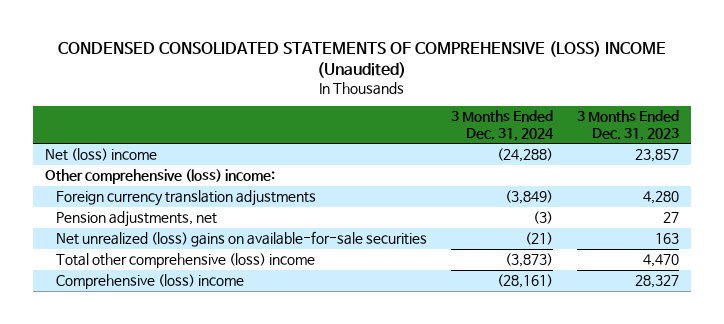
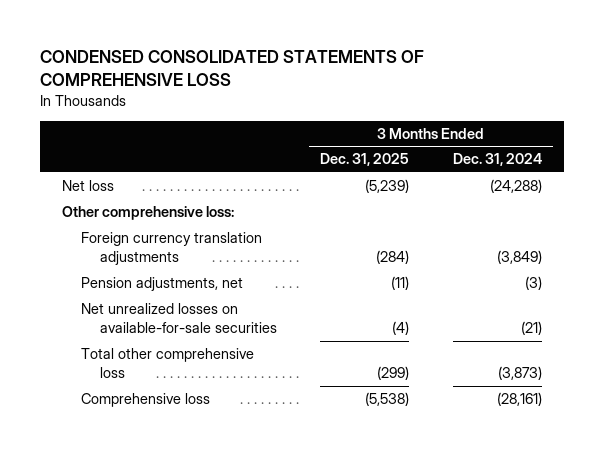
- CONDENSED CONSOLIDATED STATEMENTS OF COMPREHENSIVE (LOSS) INCOME (Unaudited)
+ CONDENSED CONSOLIDATED STATEMENTS OF COMPREHENSIVE LOSS
- | 3 Months Ended Dec. 31, 2024 | 3 Months Ended Dec. 31, 2023
+ | 3 Months Ended Dec. 31, 2025 | 3 Months Ended Dec. 31, 2024
- Net (loss) income | (24,288) | 23,857
- Other comprehensive (loss) income:
+ Net loss | (5,239) | (24,288)
+ Other comprehensive loss:
- Net unrealized (loss) gains on available-for-sale securities | (21) | 163
- Total other comprehensive (loss) income | (3,873) | 4,470
- Comprehensive (loss) income | (28,161) | 28,327
+ Net unrealized losses on available-for-sale securities | (4) | (21)
+ Total other comprehensive loss | (299) | (3,873)
+ Comprehensive loss | (5,538) | (28,161)

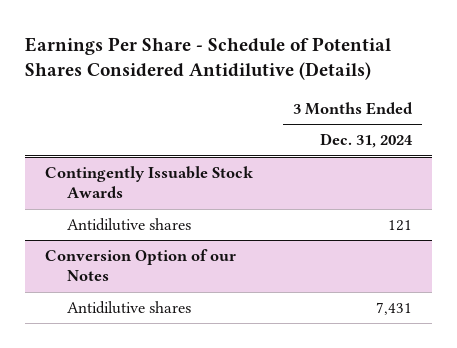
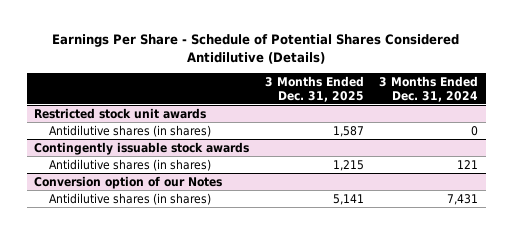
- | 3 Months Ended Dec. 31, 2024
+ | 3 Months Ended Dec. 31, 2025 | 3 Months Ended Dec. 31, 2024
- Contingently Issuable Stock Awards
- Antidilutive shares | 121
- Conversion Option of our Notes
- Antidilutive shares | 7,431
+ Restricted stock unit awards
+ Antidilutive shares (in shares) | 1,587 | 0
+ Contingently issuable stock awards
+ Antidilutive shares (in shares) | 1,215 | 121
+ Conversion option of our Notes
+ Antidilutive shares (in shares) | 5,141 | 7,431

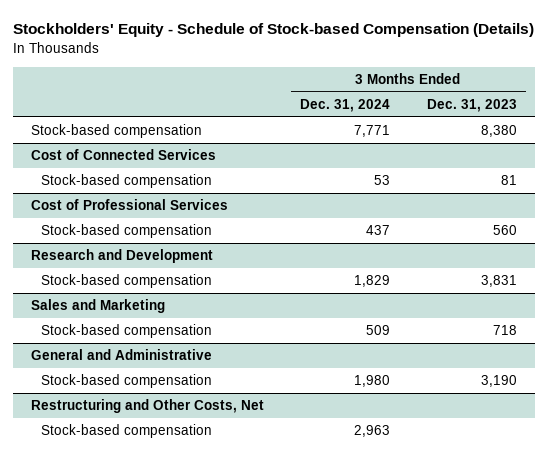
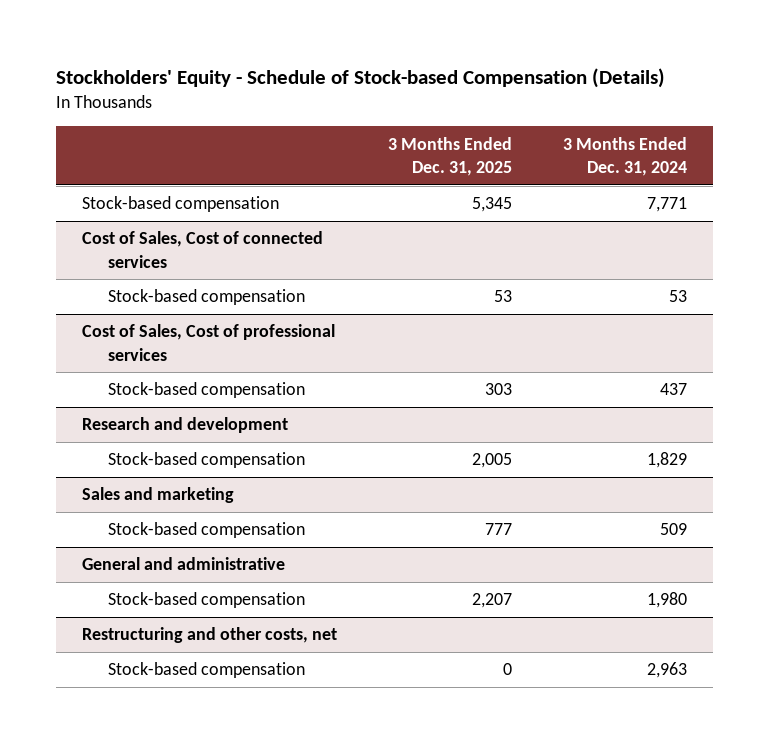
- | 3 Months Ended Dec. 31, 2024 | 3 Months Ended Dec. 31, 2023
+ | 3 Months Ended Dec. 31, 2025 | 3 Months Ended Dec. 31, 2024
- Cost of Connected Services
+ Cost of Sales, Cost of connected services
- Cost of Professional Services
+ Cost of Sales, Cost of professional services
- Research and Development
+ Research and development
- Sales and Marketing
+ Sales and marketing
- General and Administrative
+ General and administrative
- Restructuring and Other Costs, Net
+ Restructuring and other costs, net

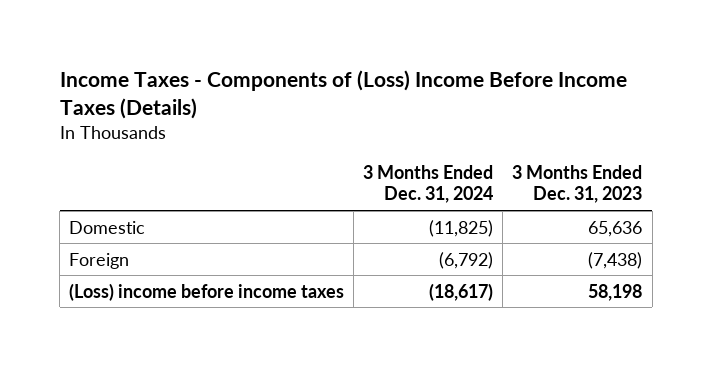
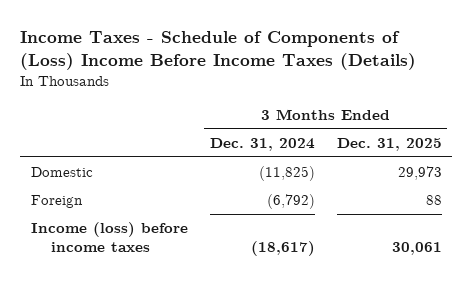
- Income Taxes - Components of (Loss) Income Before Income Taxes (Details)
+ Income Taxes - Schedule of Components of (Loss) Income Before Income Taxes (Details)
- | 3 Months Ended Dec. 31, 2024 | 3 Months Ended Dec. 31, 2023
+ | 3 Months Ended Dec. 31, 2024 | 3 Months Ended Dec. 31, 2025
- (Loss) income before income taxes | (18,617) | 58,198
+ Income (loss) before income taxes | (18,617) | 30,061

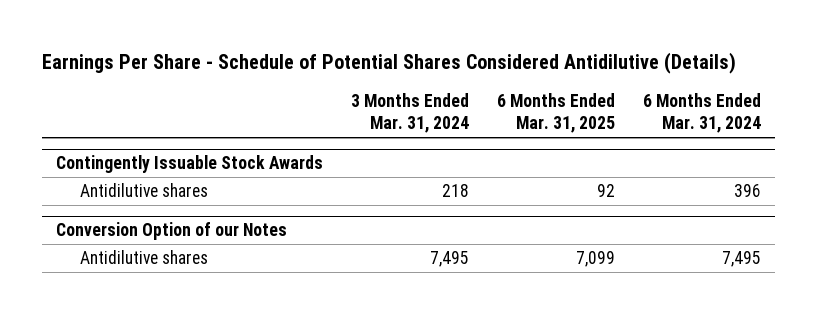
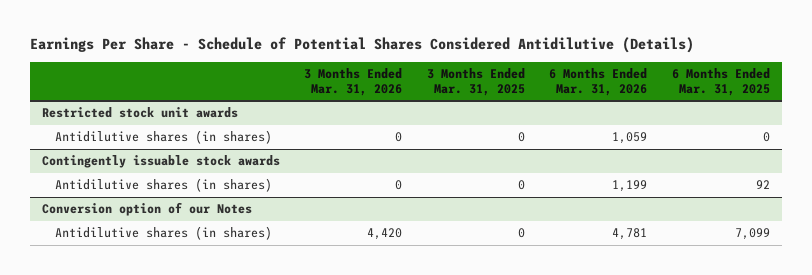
- | 3 Months Ended Mar. 31, 2024 | 6 Months Ended Mar. 31, 2025 | 6 Months Ended Mar. 31, 2024
+ | 3 Months Ended Mar. 31, 2026 | 3 Months Ended Mar. 31, 2025 | 6 Months Ended Mar. 31, 2026 | 6 Months Ended Mar. 31, 2025
- Contingently Issuable Stock Awards
- Antidilutive shares | 218 | 92 | 396
- Conversion Option of our Notes
- Antidilutive shares | 7,495 | 7,099 | 7,495
+ Restricted stock unit awards
+ Antidilutive shares (in shares) | 0 | 0 | 1,059 | 0
+ Contingently issuable stock awards
+ Antidilutive shares (in shares) | 0 | 0 | 1,199 | 92
+ Conversion option of our Notes
+ Antidilutive shares (in shares) | 4,420 | 0 | 4,781 | 7,099

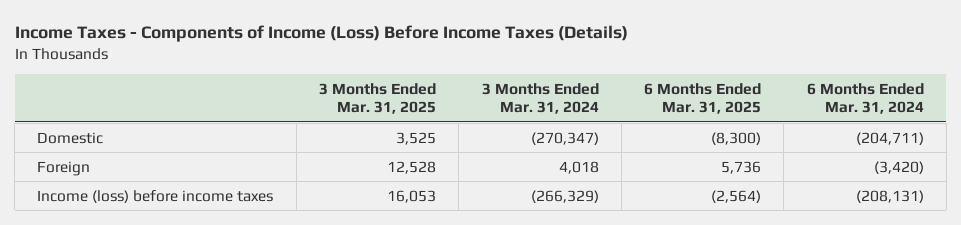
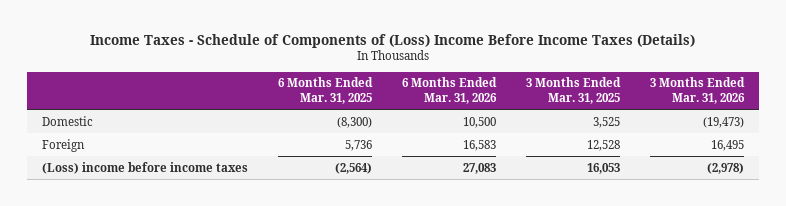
- Income Taxes - Components of Income (Loss) Before Income Taxes (Details)
+ Income Taxes - Schedule of Components of (Loss) Income Before Income Taxes (Details)
- | 3 Months Ended Mar. 31, 2025 | 3 Months Ended Mar. 31, 2024 | 6 Months Ended Mar. 31, 2025 | 6 Months Ended Mar. 31, 2024
+ | 6 Months Ended Mar. 31, 2025 | 6 Months Ended Mar. 31, 2026 | 3 Months Ended Mar. 31, 2025 | 3 Months Ended Mar. 31, 2026
- Income (loss) before income taxes | 16,053 | (266,329) | (2,564) | (208,131)
+ (Loss) income before income taxes | (2,564) | 27,083 | 16,053 | (2,978)

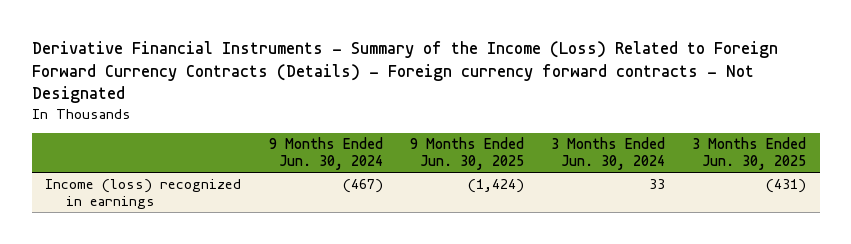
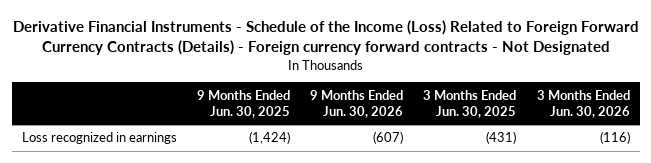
- Derivative Financial Instruments - Summary of the Income (Loss) Related to Foreign Forward Currency Contracts (Details) - Foreign currency forward contracts - Not Designated
+ Derivative Financial Instruments - Schedule of the Income (Loss) Related to Foreign Forward Currency Contracts (Details) - Foreign currency forward contracts - Not Designated
- | 9 Months Ended Jun. 30, 2024 | 9 Months Ended Jun. 30, 2025 | 3 Months Ended Jun. 30, 2024 | 3 Months Ended Jun. 30, 2025
+ | 9 Months Ended Jun. 30, 2025 | 9 Months Ended Jun. 30, 2026 | 3 Months Ended Jun. 30, 2025 | 3 Months Ended Jun. 30, 2026
- Income (loss) recognized in earnings | (467) | (1,424) | 33 | (431)
+ Loss recognized in earnings | (1,424) | (607) | (431) | (116)

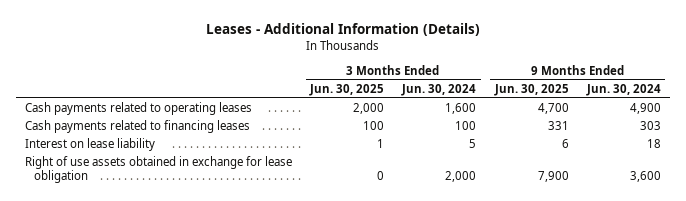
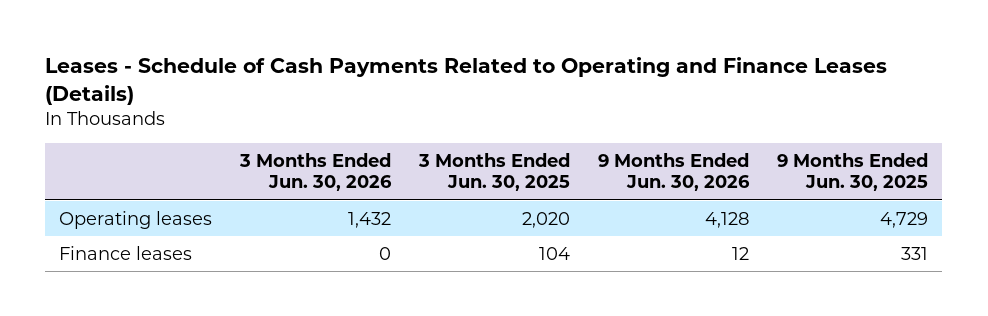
- Leases - Additional Information (Details)
+ Leases - Schedule of Cash Payments Related to Operating and Finance Leases (Details)
- | 3 Months Ended Jun. 30, 2025 | 3 Months Ended Jun. 30, 2024 | 9 Months Ended Jun. 30, 2025 | 9 Months Ended Jun. 30, 2024
+ | 3 Months Ended Jun. 30, 2026 | 3 Months Ended Jun. 30, 2025 | 9 Months Ended Jun. 30, 2026 | 9 Months Ended Jun. 30, 2025
- Cash payments related to operating leases | 2,000 | 1,600 | 4,700 | 4,900
- Cash payments related to financing leases | 100 | 100 | 331 | 303
- Interest on lease liability | 1 | 5 | 6 | 18
- Right of use assets obtained in exchange for lease obligation | 0 | 2,000 | 7,900 | 3,600
+ Operating leases | 1,432 | 2,020 | 4,128 | 4,729
+ Finance leases | 0 | 104 | 12 | 331

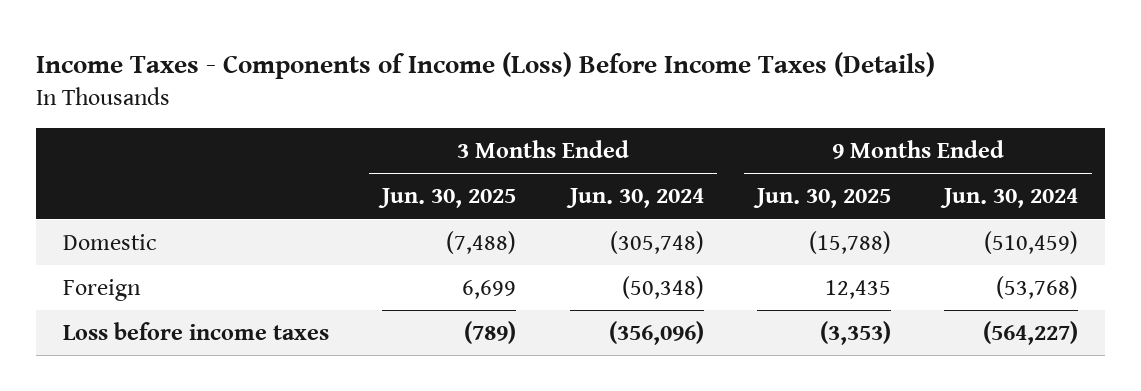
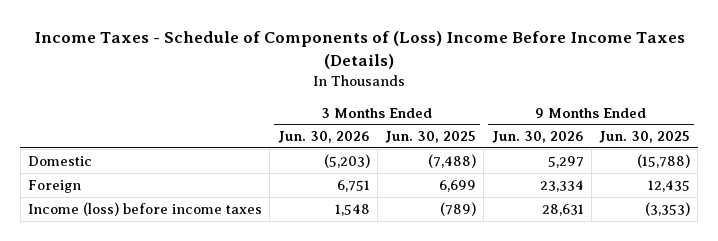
- Income Taxes - Components of Income (Loss) Before Income Taxes (Details)
+ Income Taxes - Schedule of Components of (Loss) Income Before Income Taxes (Details)
- | 3 Months Ended Jun. 30, 2025 | 3 Months Ended Jun. 30, 2024 | 9 Months Ended Jun. 30, 2025 | 9 Months Ended Jun. 30, 2024
+ | 3 Months Ended Jun. 30, 2026 | 3 Months Ended Jun. 30, 2025 | 9 Months Ended Jun. 30, 2026 | 9 Months Ended Jun. 30, 2025
- Loss before income taxes | (789) | (356,096) | (3,353) | (564,227)
+ Income (loss) before income taxes | 1,548 | (789) | 28,631 | (3,353)

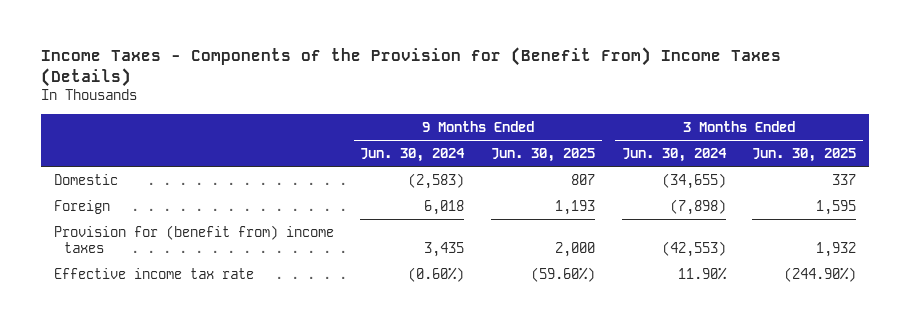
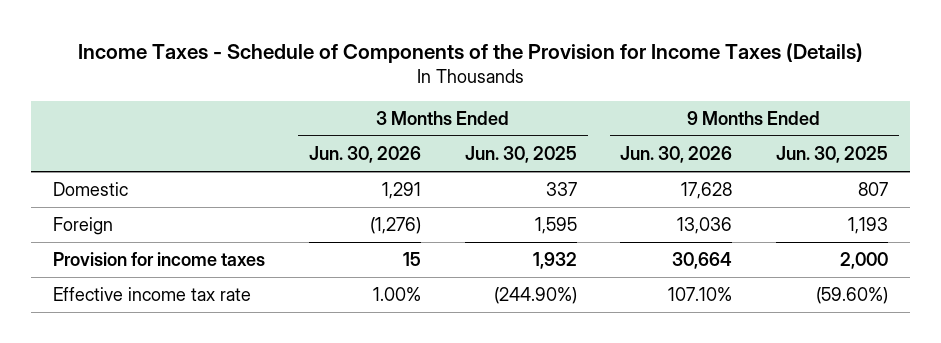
- Income Taxes - Components of the Provision for (Benefit From) Income Taxes (Details)
+ Income Taxes - Schedule of Components of the Provision for Income Taxes (Details)
- | 9 Months Ended Jun. 30, 2024 | 9 Months Ended Jun. 30, 2025 | 3 Months Ended Jun. 30, 2024 | 3 Months Ended Jun. 30, 2025
+ | 3 Months Ended Jun. 30, 2026 | 3 Months Ended Jun. 30, 2025 | 9 Months Ended Jun. 30, 2026 | 9 Months Ended Jun. 30, 2025
- Provision for (benefit from) income taxes | 3,435 | 2,000 | (42,553) | 1,932
+ Provision for income taxes | 15 | 1,932 | 30,664 | 2,000

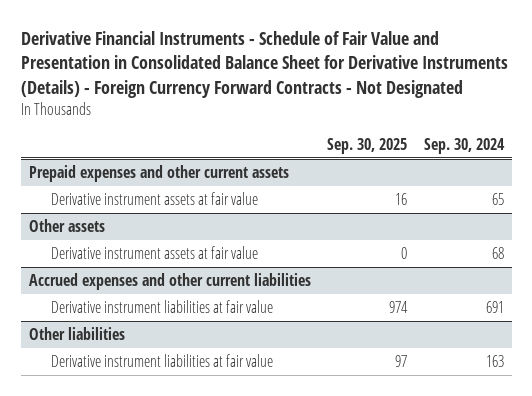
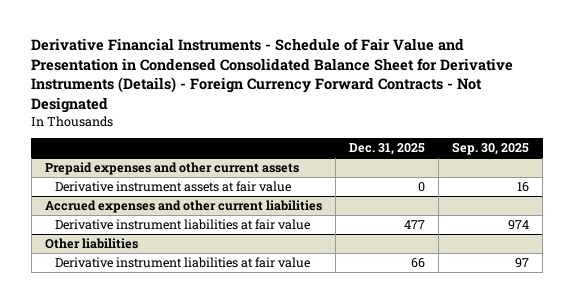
- Derivative Financial Instruments - Schedule of Fair Value and Presentation in Consolidated Balance Sheet for Derivative Instruments (Details) - Foreign Currency Forward Contracts - Not Designated
+ Derivative Financial Instruments - Schedule of Fair Value and Presentation in Condensed Consolidated Balance Sheet for Derivative Instruments (Details) - Foreign Currency Forward Contracts - Not Designated
- | Sep. 30, 2025 | Sep. 30, 2024
+ | Dec. 31, 2025 | Sep. 30, 2025
- Other assets
- Derivative instrument assets at fair value | 0 | 68

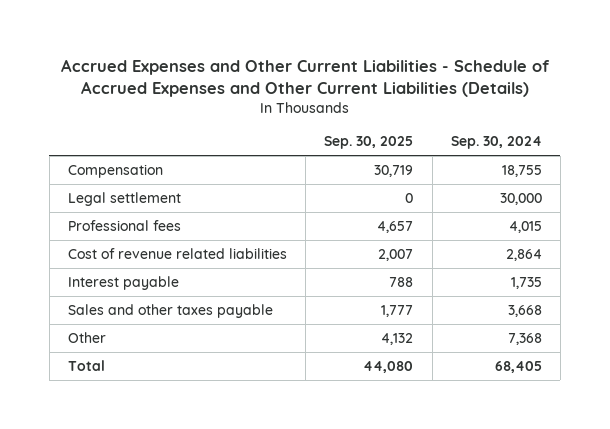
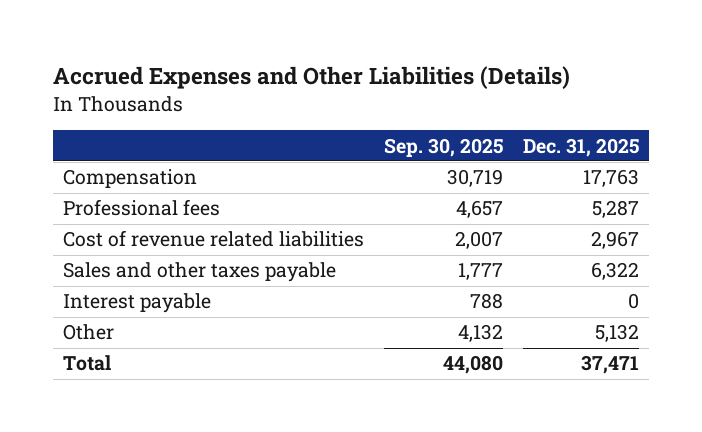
- Accrued Expenses and Other Current Liabilities - Schedule of Accrued Expenses and Other Current Liabilities (Details)
+ Accrued Expenses and Other Liabilities (Details)
- | Sep. 30, 2025 | Sep. 30, 2024
+ | Sep. 30, 2025 | Dec. 31, 2025
- Legal settlement | 0 | 30,000
moved down: Interest payable | 788 | 0

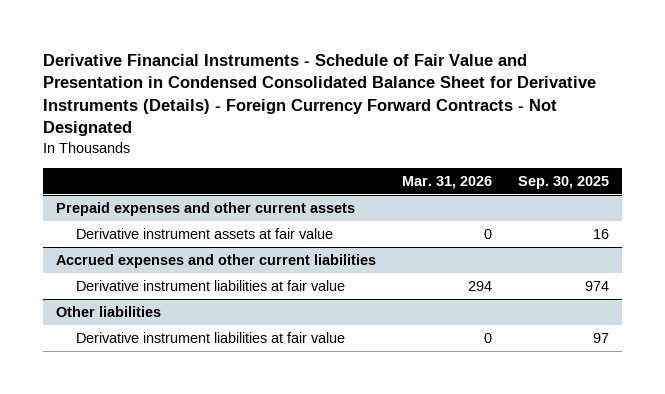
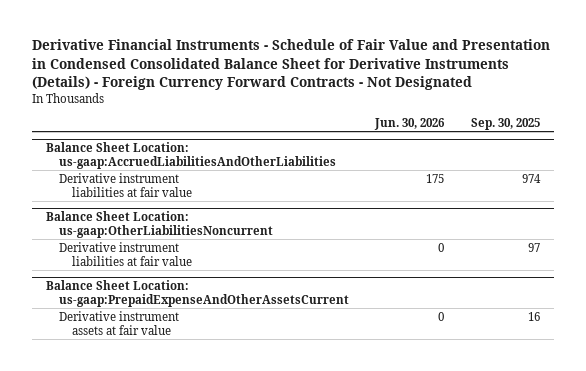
- | Mar. 31, 2026 | Sep. 30, 2025
+ | Jun. 30, 2026 | Sep. 30, 2025
- Prepaid expenses and other current assets
- Derivative instrument assets at fair value | 0 | 16
- Accrued expenses and other current liabilities
+ Balance Sheet Location: us-gaap:AccruedLiabilitiesAndOtherLiabilities
- Other liabilities
+ Balance Sheet Location: us-gaap:OtherLiabilitiesNoncurrent
+ Balance Sheet Location: us-gaap:PrepaidExpenseAndOtherAssetsCurrent
+ Derivative instrument assets at fair value | 0 | 16

